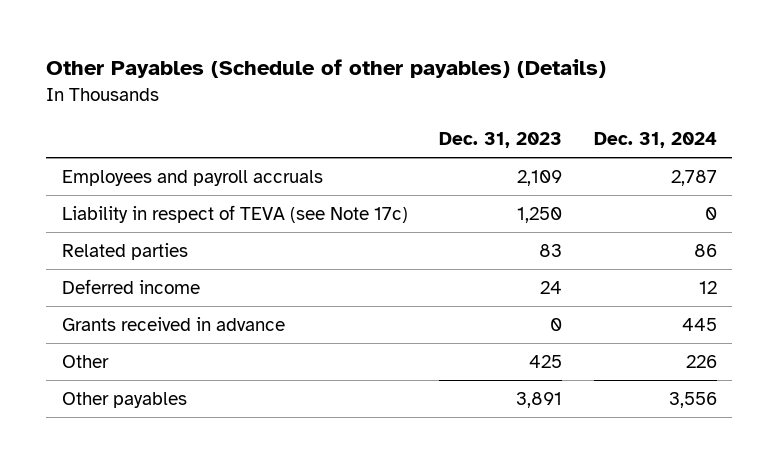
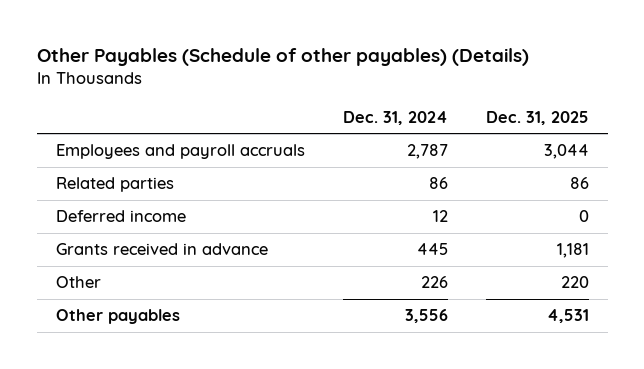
- | Dec. 31, 2023 | Dec. 31, 2024
+ | Dec. 31, 2024 | Dec. 31, 2025
- Liability in respect of TEVA (see Note 17c) | 1,250 | 0

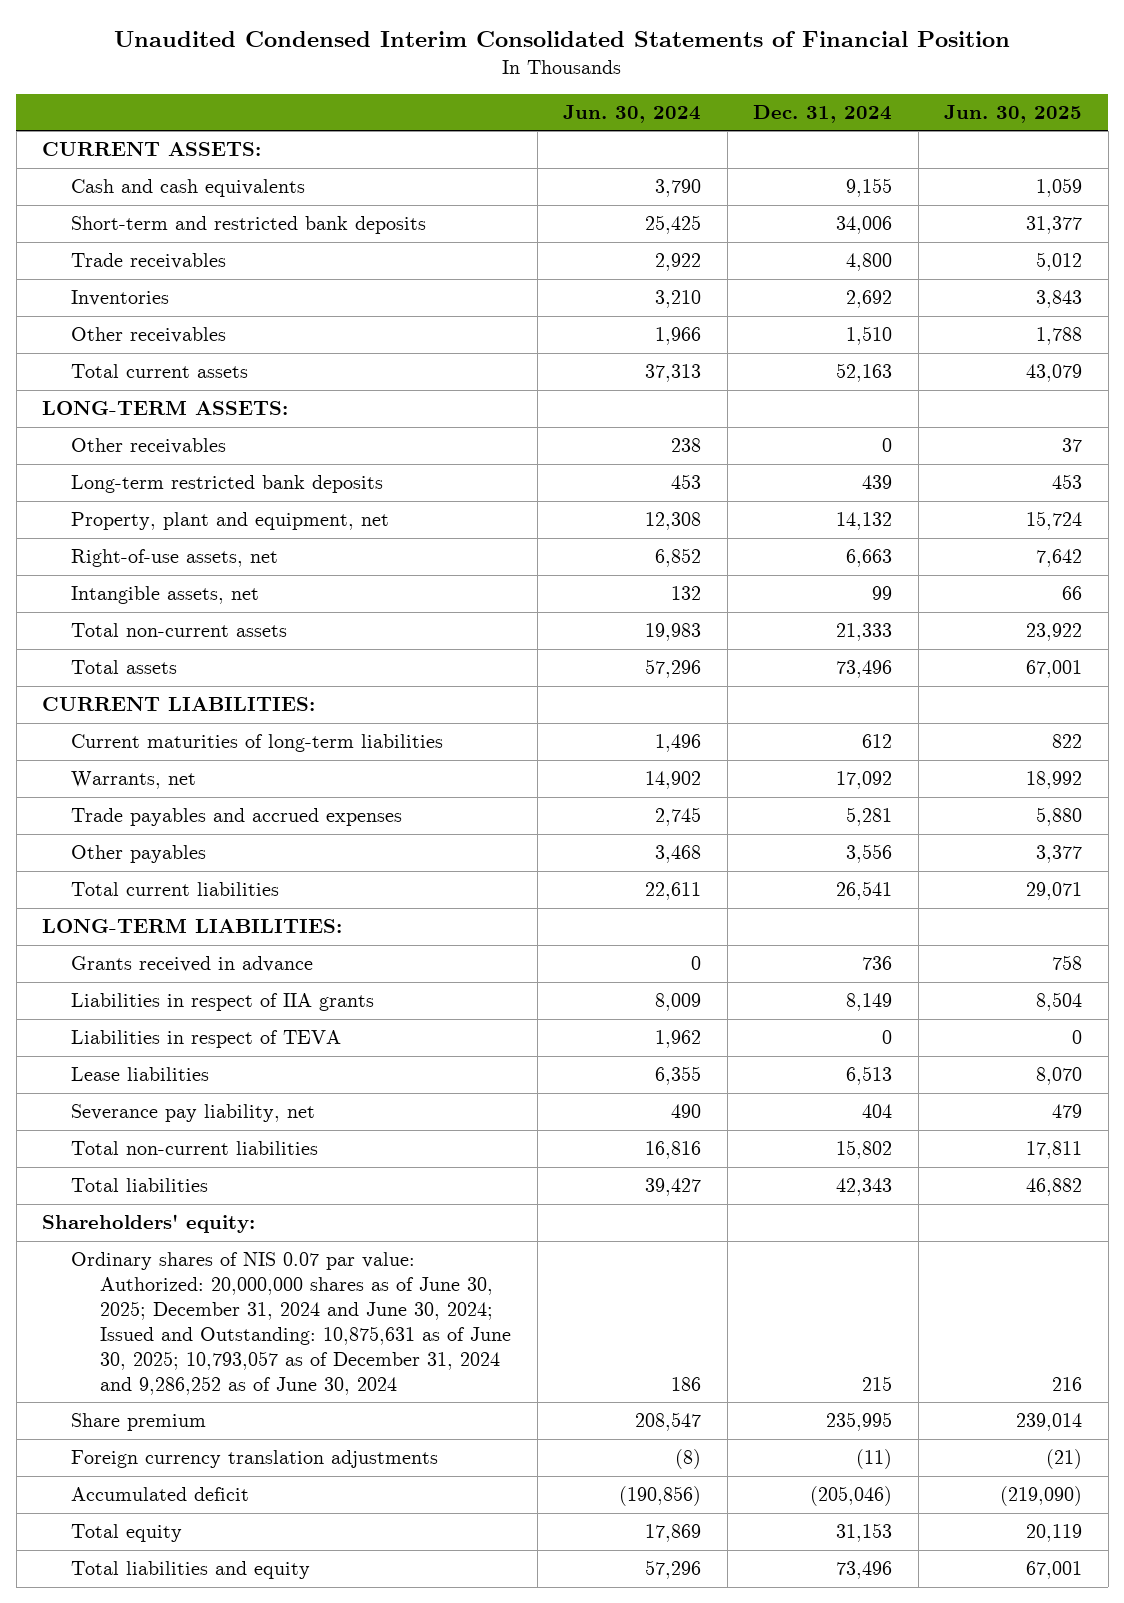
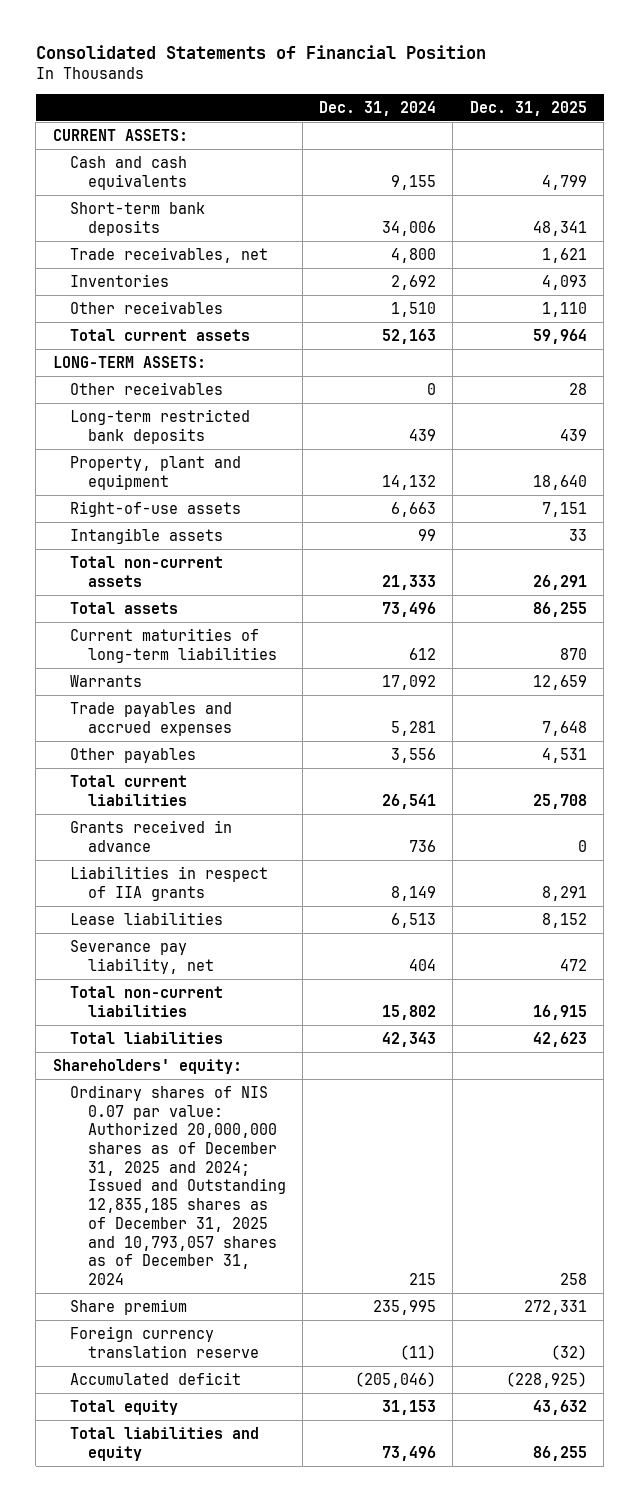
- Unaudited Condensed Interim Consolidated Statements of Financial Position
+ Consolidated Statements of Financial Position
- | Jun. 30, 2024 | Dec. 31, 2024 | Jun. 30, 2025
+ | Dec. 31, 2024 | Dec. 31, 2025
- Short-term and restricted bank deposits | 25,425 | 34,006 | 31,377
- Trade receivables | 2,922 | 4,800 | 5,012
+ Short-term bank deposits | 34,006 | 48,341
+ Trade receivables, net | 4,800 | 1,621
- Property, plant and equipment, net | 12,308 | 14,132 | 15,724
- Right-of-use assets, net | 6,852 | 6,663 | 7,642
- Intangible assets, net | 132 | 99 | 66
+ Property, plant and equipment | 14,132 | 18,640
+ Right-of-use assets | 6,663 | 7,151
+ Intangible assets | 99 | 33
- CURRENT LIABILITIES:
- Warrants, net | 14,902 | 17,092 | 18,992
+ Warrants | 17,092 | 12,659
- LONG-TERM LIABILITIES:
- Liabilities in respect of TEVA | 1,962 | 0 | 0
- Ordinary shares of NIS 0.07 par value: Authorized: 20,000,000 shares as of June 30, 2025; December 31, 2024 and June 30, 2024; Issued and Outstanding: 10,875,631 as of June 30, 2025; 10,793,057 as of December 31, 2024 and 9,286,252 as of June 30, 2024 | 186 | 215 | 216
+ Ordinary shares of NIS 0.07 par value: Authorized 20,000,000 shares as of December 31, 2025 and 2024; Issued and Outstanding 12,835,185 shares as of December 31, 2025 and 10,793,057 shares as of December 31, 2024 | 215 | 258
- Foreign currency translation adjustments | (8) | (11) | (21)
+ Foreign currency translation reserve | (11) | (32)

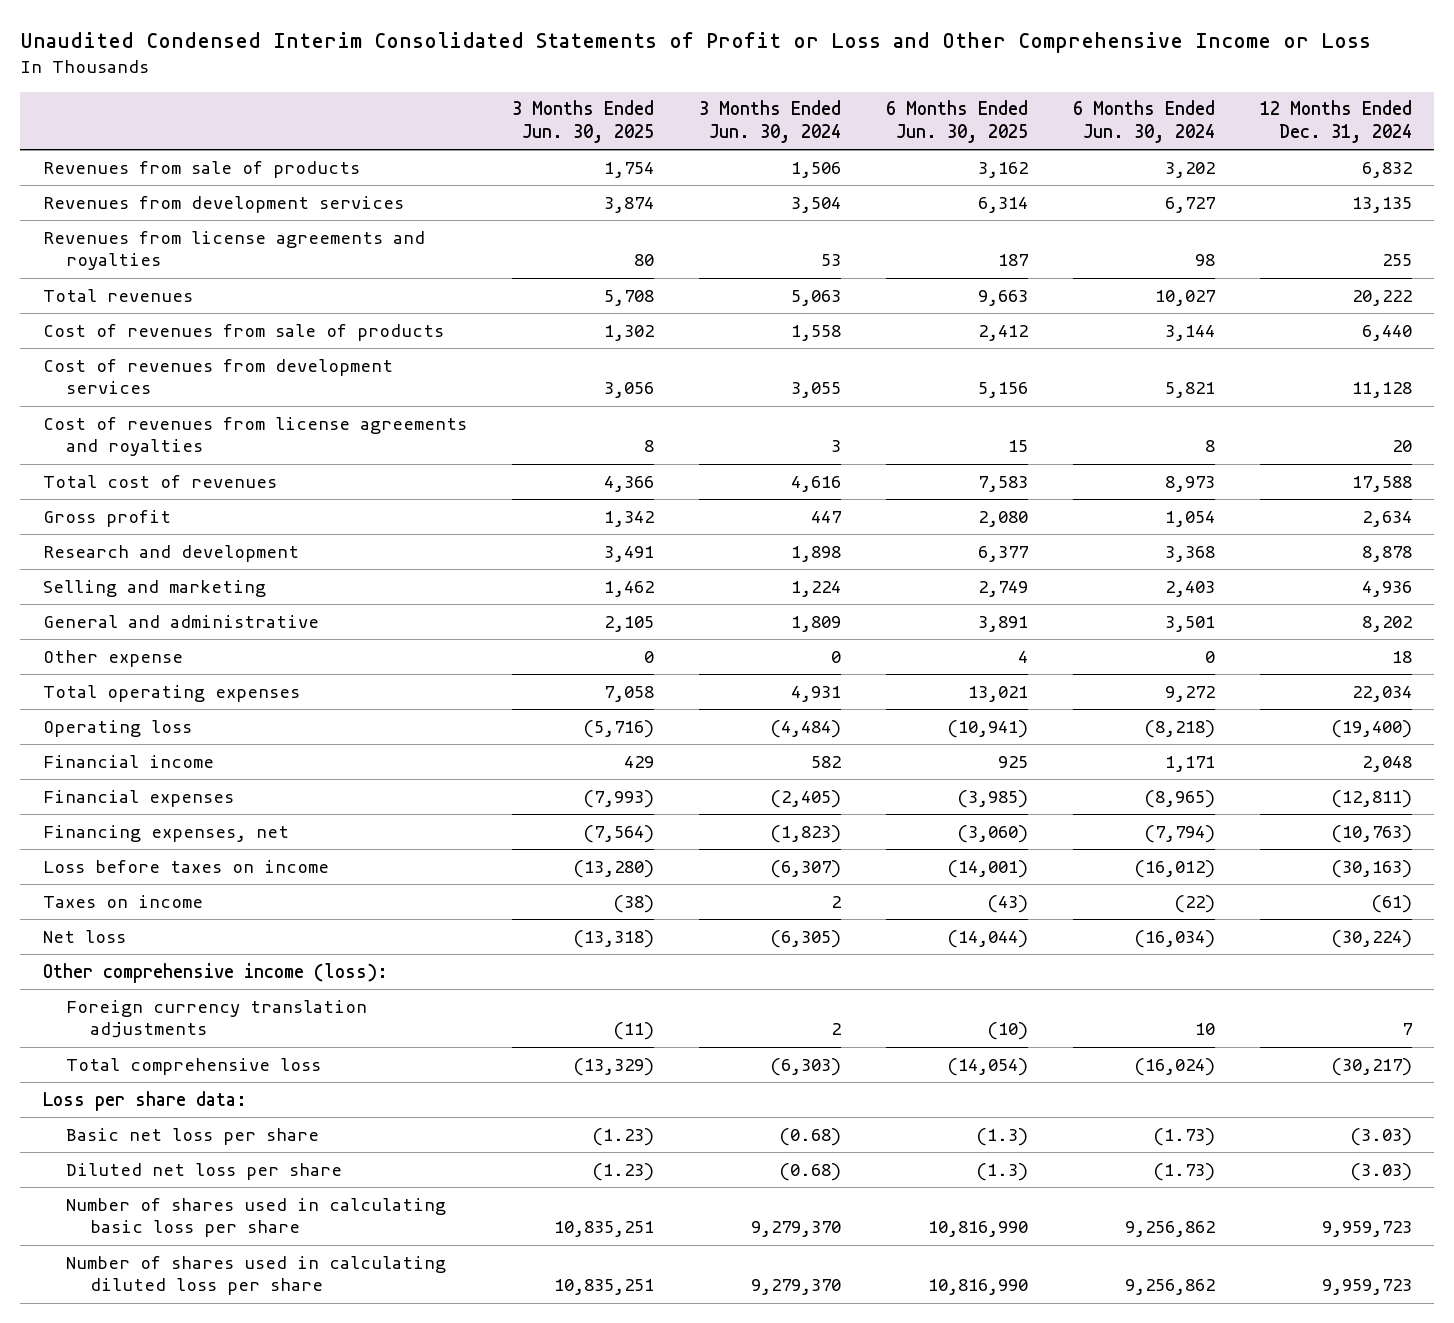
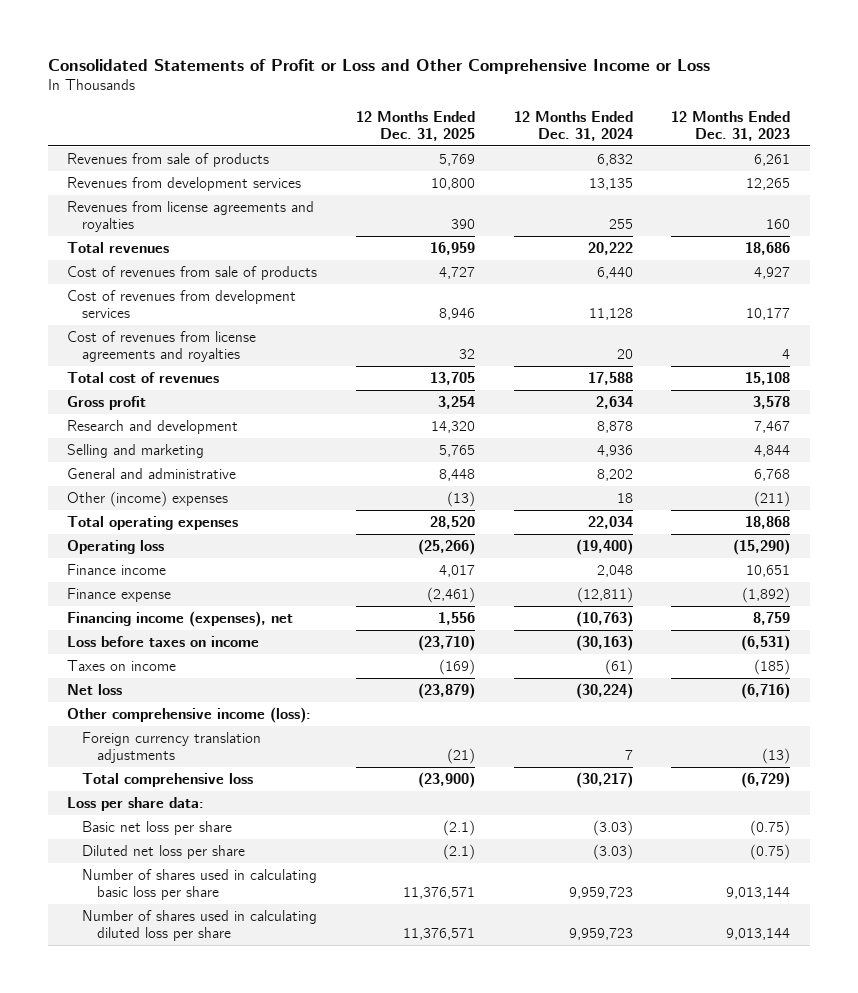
- Unaudited Condensed Interim Consolidated Statements of Profit or Loss and Other Comprehensive Income or Loss
+ Consolidated Statements of Profit or Loss and Other Comprehensive Income or Loss
- | 3 Months Ended Jun. 30, 2025 | 3 Months Ended Jun. 30, 2024 | 6 Months Ended Jun. 30, 2025 | 6 Months Ended Jun. 30, 2024 | 12 Months Ended Dec. 31, 2024
+ | 12 Months Ended Dec. 31, 2025 | 12 Months Ended Dec. 31, 2024 | 12 Months Ended Dec. 31, 2023
- Other expense | 0 | 0 | 4 | 0 | 18
+ Other (income) expenses | (13) | 18 | (211)
- Financial income | 429 | 582 | 925 | 1,171 | 2,048
- Financial expenses | (7,993) | (2,405) | (3,985) | (8,965) | (12,811)
- Financing expenses, net | (7,564) | (1,823) | (3,060) | (7,794) | (10,763)
+ Finance income | 4,017 | 2,048 | 10,651
+ Finance expense | (2,461) | (12,811) | (1,892)
+ Financing income (expenses), net | 1,556 | (10,763) | 8,759

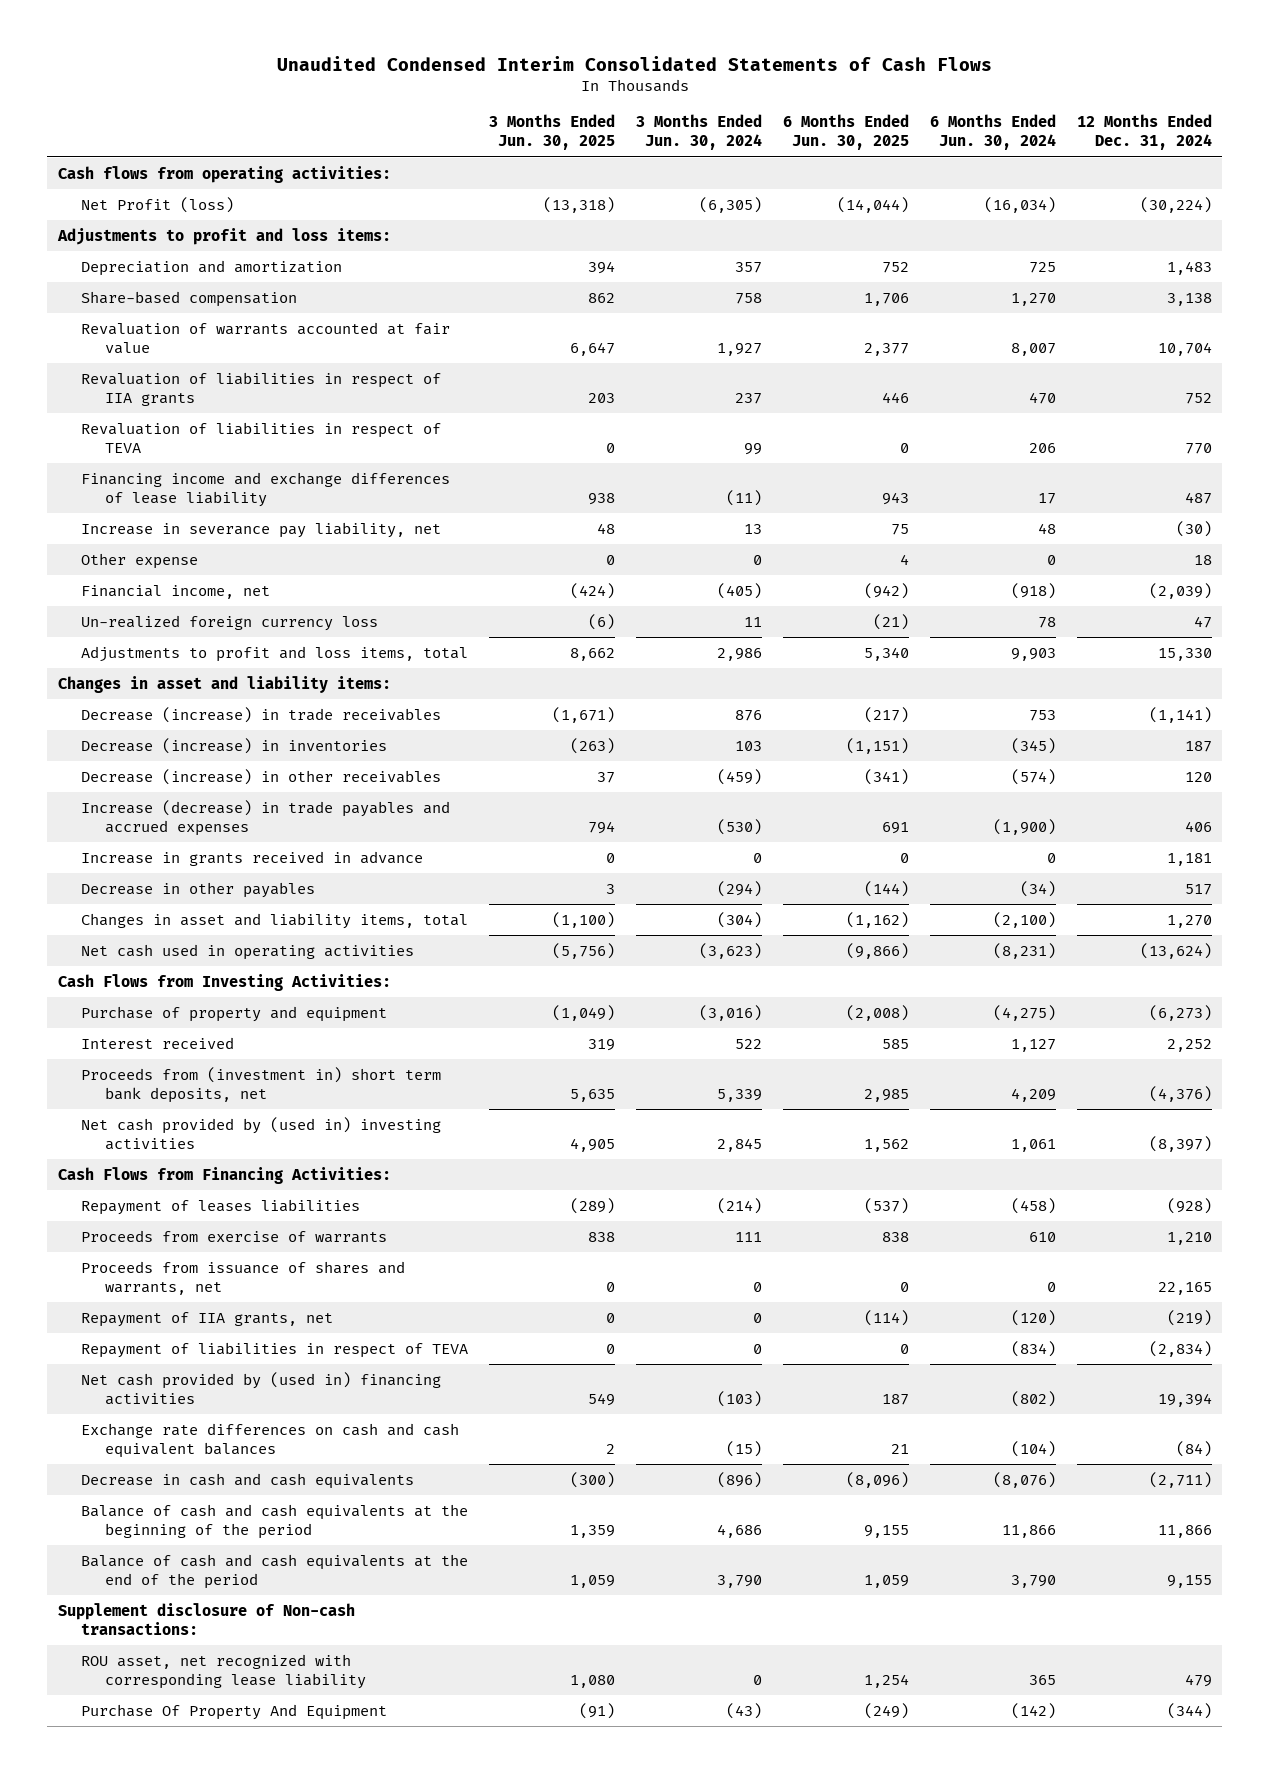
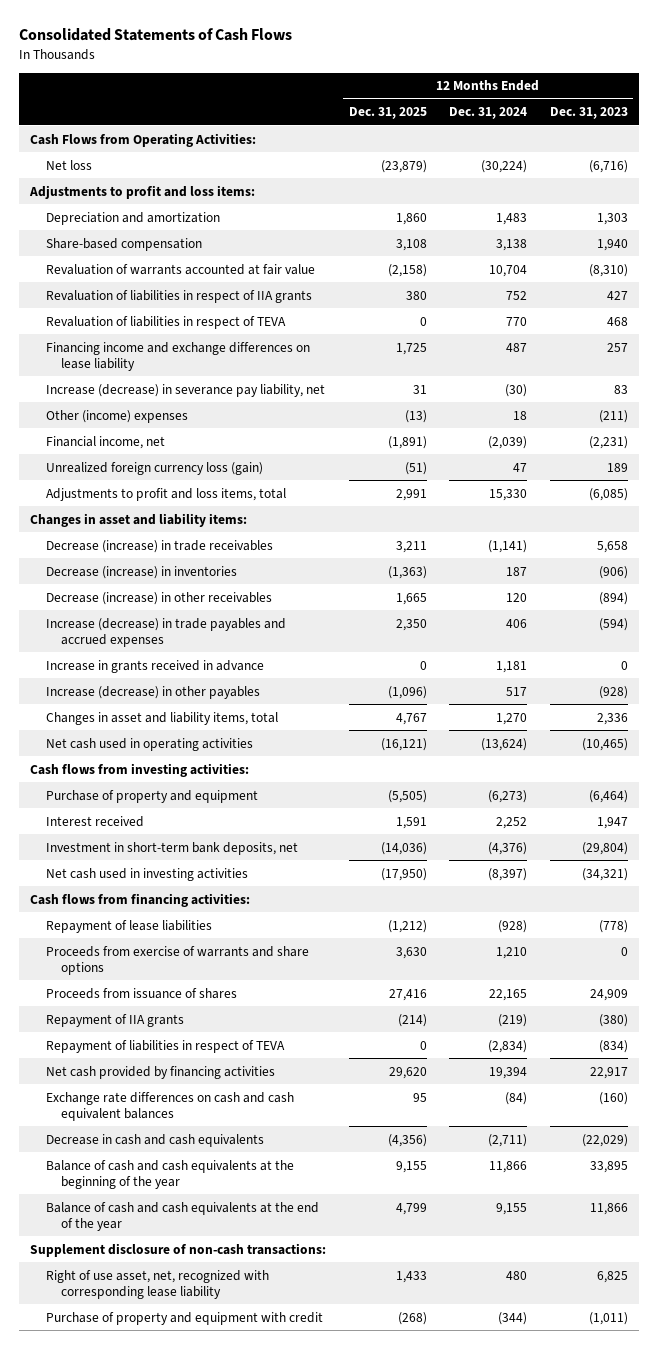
- Unaudited Condensed Interim Consolidated Statements of Cash Flows
+ Consolidated Statements of Cash Flows
- | 3 Months Ended Jun. 30, 2025 | 3 Months Ended Jun. 30, 2024 | 6 Months Ended Jun. 30, 2025 | 6 Months Ended Jun. 30, 2024 | 12 Months Ended Dec. 31, 2024
+ | 12 Months Ended Dec. 31, 2025 | 12 Months Ended Dec. 31, 2024 | 12 Months Ended Dec. 31, 2023
- Cash flows from operating activities:
- Net Profit (loss) | (13,318) | (6,305) | (14,044) | (16,034) | (30,224)
+ Cash Flows from Operating Activities:
+ Net loss | (23,879) | (30,224) | (6,716)
- Financing income and exchange differences of lease liability | 938 | (11) | 943 | 17 | 487
- Increase in severance pay liability, net | 48 | 13 | 75 | 48 | (30)
- Other expense | 0 | 0 | 4 | 0 | 18
+ Financing income and exchange differences on lease liability | 1,725 | 487 | 257
+ Increase (decrease) in severance pay liability, net | 31 | (30) | 83
+ Other (income) expenses | (13) | 18 | (211)
- Un-realized foreign currency loss | (6) | 11 | (21) | 78 | 47
+ Unrealized foreign currency loss (gain) | (51) | 47 | 189
- Decrease in other payables | 3 | (294) | (144) | (34) | 517
+ Increase (decrease) in other payables | (1,096) | 517 | (928)
- Cash Flows from Investing Activities:
+ Cash flows from investing activities:
- Proceeds from (investment in) short term bank deposits, net | 5,635 | 5,339 | 2,985 | 4,209 | (4,376)
- Net cash provided by (used in) investing activities | 4,905 | 2,845 | 1,562 | 1,061 | (8,397)
- Cash Flows from Financing Activities:
- Repayment of leases liabilities | (289) | (214) | (537) | (458) | (928)
- Proceeds from exercise of warrants | 838 | 111 | 838 | 610 | 1,210
- Proceeds from issuance of shares and warrants, net | 0 | 0 | 0 | 0 | 22,165
- Repayment of IIA grants, net | 0 | 0 | (114) | (120) | (219)
+ Investment in short-term bank deposits, net | (14,036) | (4,376) | (29,804)
+ Net cash used in investing activities | (17,950) | (8,397) | (34,321)
+ Cash flows from financing activities:
+ Repayment of lease liabilities | (1,212) | (928) | (778)
+ Proceeds from exercise of warrants and share options | 3,630 | 1,210 | 0
+ Proceeds from issuance of shares | 27,416 | 22,165 | 24,909
+ Repayment of IIA grants | (214) | (219) | (380)
- Net cash provided by (used in) financing activities | 549 | (103) | 187 | (802) | 19,394
+ Net cash provided by financing activities | 29,620 | 19,394 | 22,917
- Balance of cash and cash equivalents at the beginning of the period | 1,359 | 4,686 | 9,155 | 11,866 | 11,866
- Balance of cash and cash equivalents at the end of the period | 1,059 | 3,790 | 1,059 | 3,790 | 9,155
- Supplement disclosure of Non-cash transactions:
- ROU asset, net recognized with corresponding lease liability | 1,080 | 0 | 1,254 | 365 | 479
- Purchase Of Property And Equipment | (91) | (43) | (249) | (142) | (344)
+ Balance of cash and cash equivalents at the beginning of the year | 9,155 | 11,866 | 33,895
+ Balance of cash and cash equivalents at the end of the year | 4,799 | 9,155 | 11,866
+ Supplement disclosure of non-cash transactions:
+ Right of use asset, net, recognized with corresponding lease liability | 1,433 | 480 | 6,825
+ Purchase of property and equipment with credit | (268) | (344) | (1,011)

